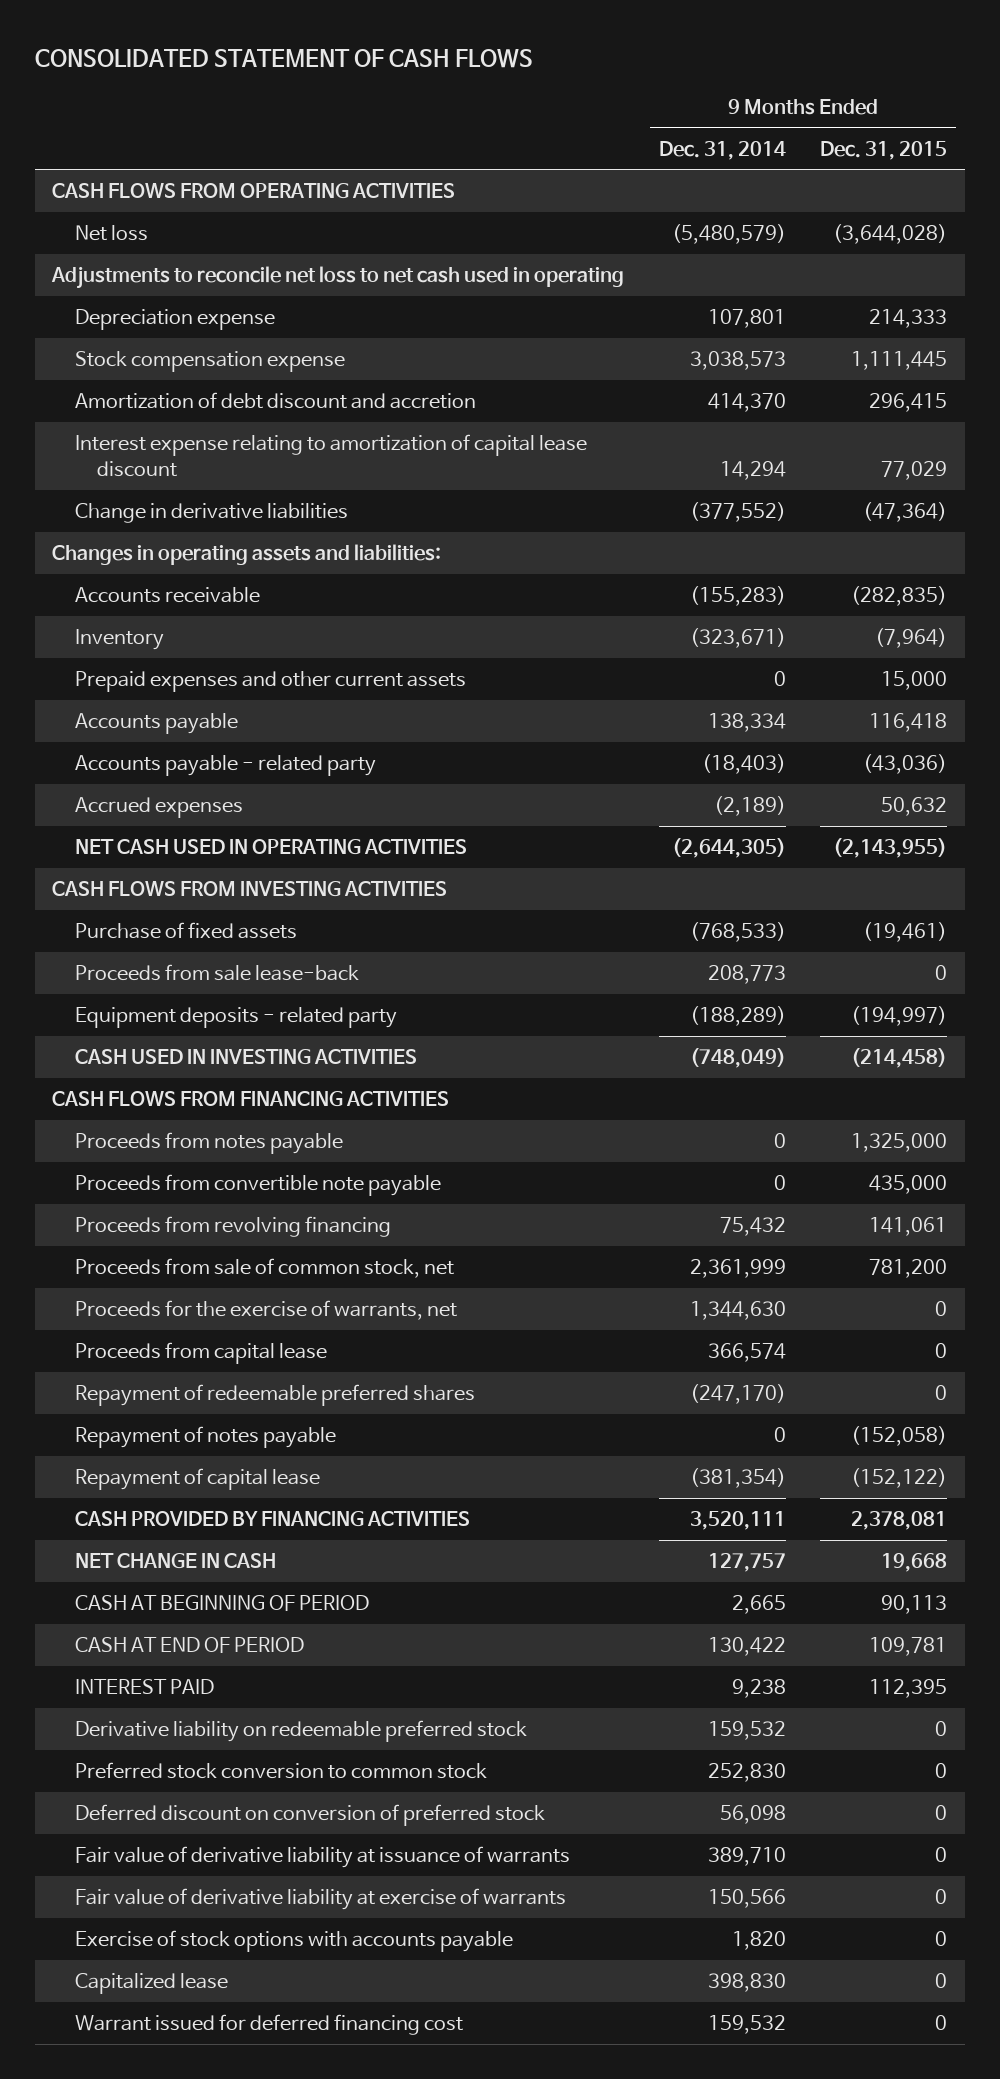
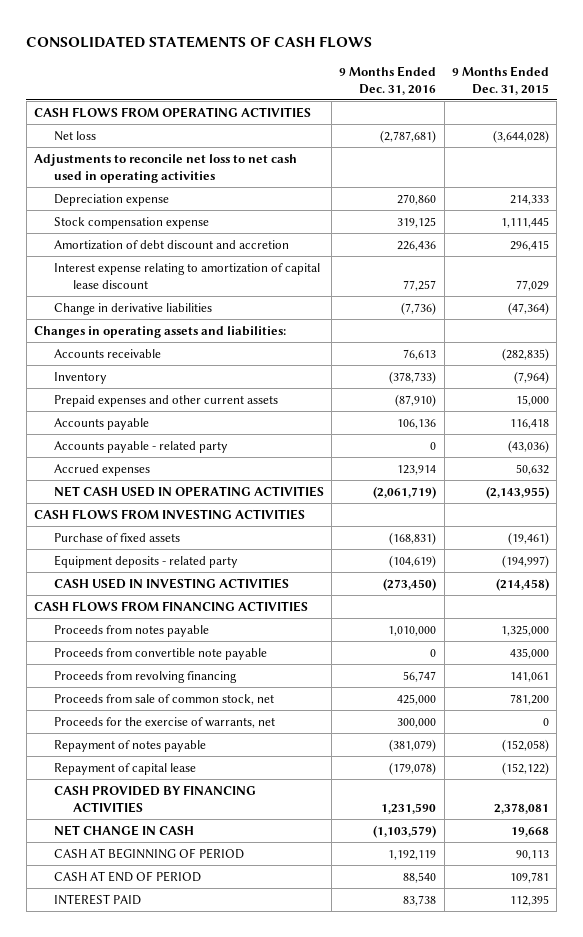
- CONSOLIDATED STATEMENT OF CASH FLOWS
+ CONSOLIDATED STATEMENTS OF CASH FLOWS
- | 9 Months Ended Dec. 31, 2014 | 9 Months Ended Dec. 31, 2015
+ | 9 Months Ended Dec. 31, 2016 | 9 Months Ended Dec. 31, 2015
- Adjustments to reconcile net loss to net cash used in operating
+ Adjustments to reconcile net loss to net cash used in operating activities
- Proceeds from sale lease-back | 208,773 | 0
- Proceeds from capital lease | 366,574 | 0
- Repayment of redeemable preferred shares | (247,170) | 0
- Derivative liability on redeemable preferred stock | 159,532 | 0
- Preferred stock conversion to common stock | 252,830 | 0
- Deferred discount on conversion of preferred stock | 56,098 | 0
- Fair value of derivative liability at issuance of warrants | 389,710 | 0
- Fair value of derivative liability at exercise of warrants | 150,566 | 0
- Exercise of stock options with accounts payable | 1,820 | 0
- Capitalized lease | 398,830 | 0
- Warrant issued for deferred financing cost | 159,532 | 0

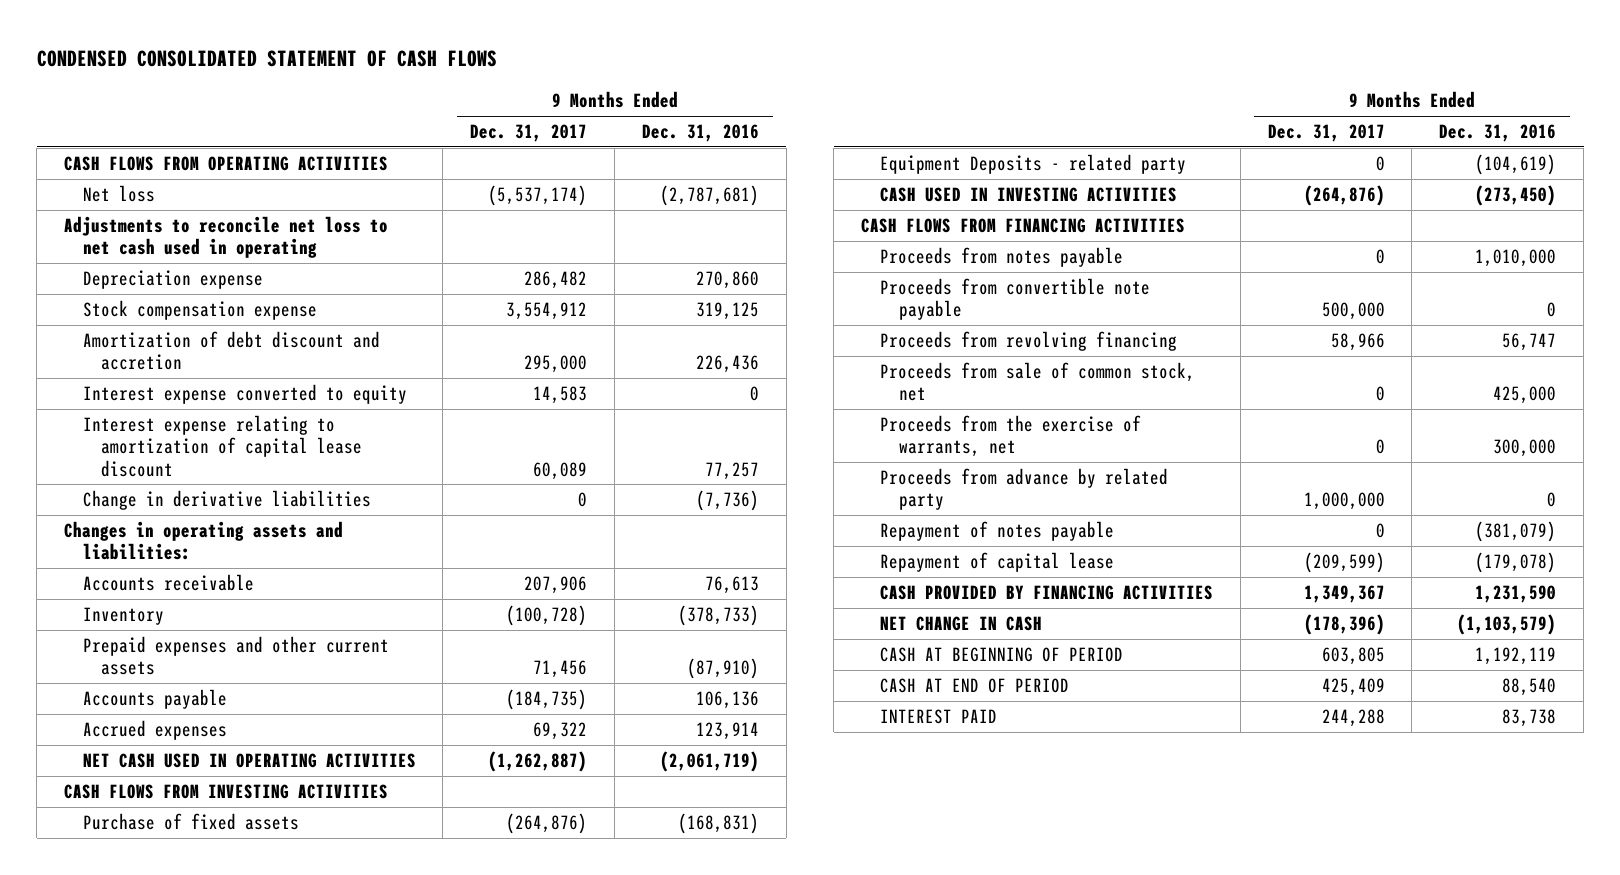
- CONSOLIDATED STATEMENTS OF CASH FLOWS
+ CONDENSED CONSOLIDATED STATEMENT OF CASH FLOWS
- | 9 Months Ended Dec. 31, 2016 | 9 Months Ended Dec. 31, 2015
+ | 9 Months Ended Dec. 31, 2017 | 9 Months Ended Dec. 31, 2016
- Adjustments to reconcile net loss to net cash used in operating activities
+ Adjustments to reconcile net loss to net cash used in operating
+ Interest expense converted to equity | 14,583 | 0
- Accounts payable - related party | 0 | (43,036)
- Equipment deposits - related party | (104,619) | (194,997)
+ Equipment Deposits - related party | 0 | (104,619)
- Proceeds for the exercise of warrants, net | 300,000 | 0
+ Proceeds from the exercise of warrants, net | 0 | 300,000
+ Proceeds from advance by related party | 1,000,000 | 0

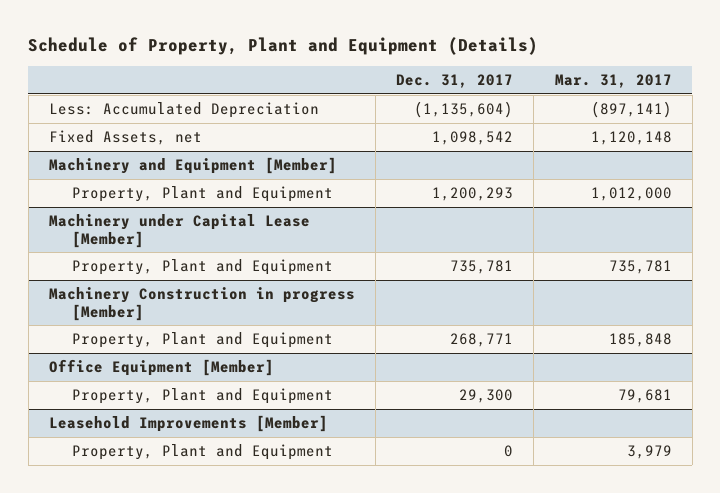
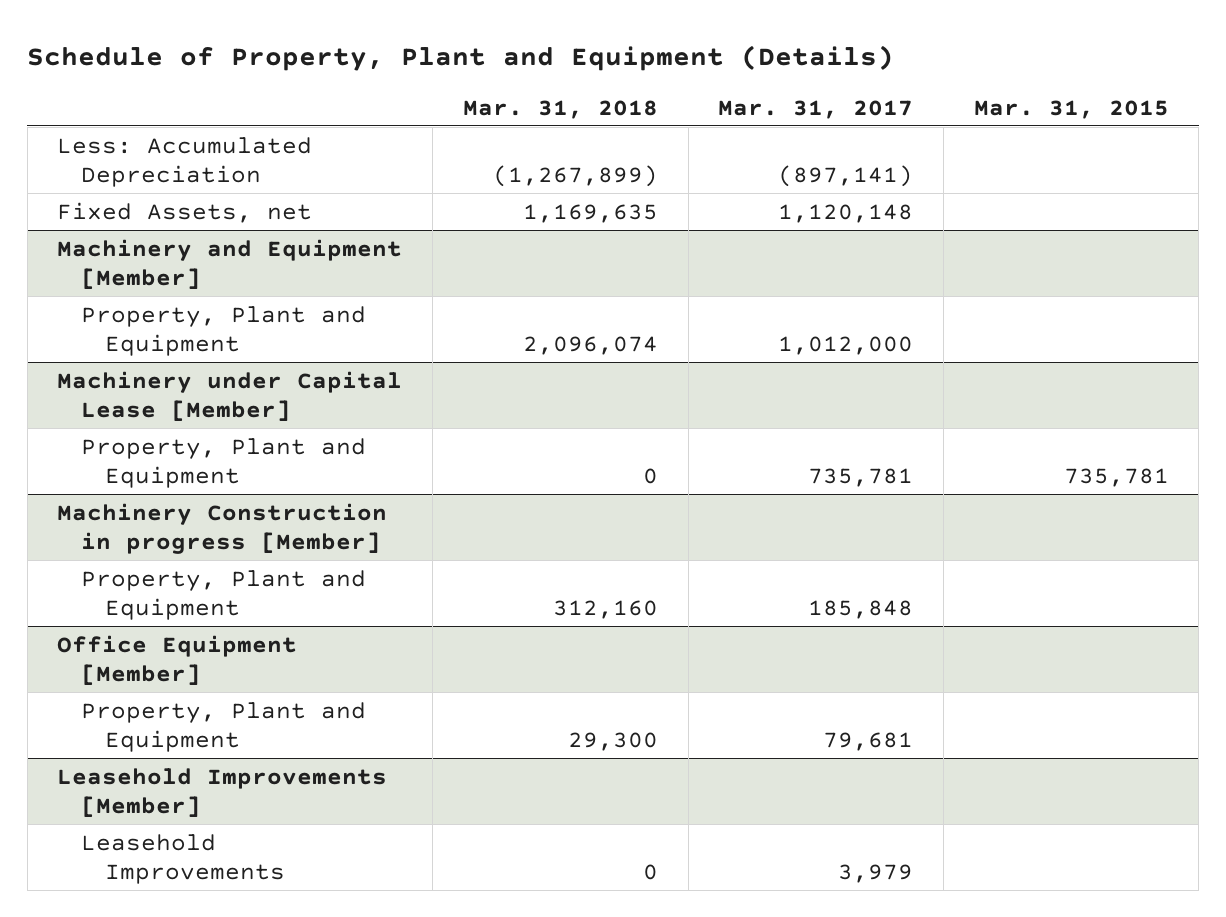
- | Dec. 31, 2017 | Mar. 31, 2017
+ | Mar. 31, 2018 | Mar. 31, 2017 | Mar. 31, 2015
@ Leasehold Improvements [Member]
- Property, Plant and Equipment | 0 | 3,979
+ Leasehold Improvements | 0 | 3,979 |

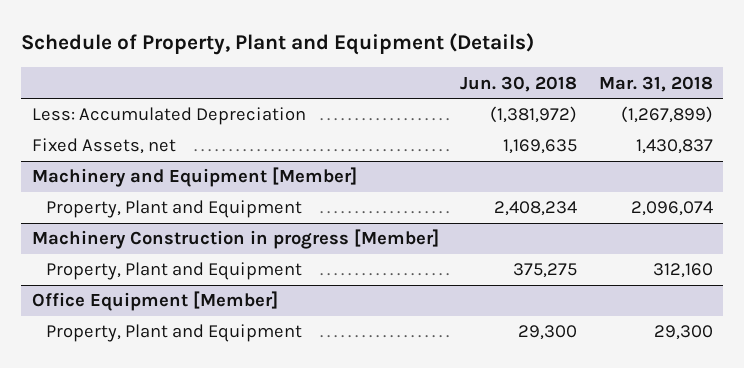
- | Mar. 31, 2018 | Mar. 31, 2017 | Mar. 31, 2015
+ | Jun. 30, 2018 | Mar. 31, 2018
- Fixed Assets, net | 1,169,635 | 1,120,148 |
+ Fixed Assets, net | 1,169,635 | 1,430,837
- Machinery under Capital Lease [Member]
- Property, Plant and Equipment | 0 | 735,781 | 735,781
- Leasehold Improvements [Member]
- Leasehold Improvements | 0 | 3,979 |

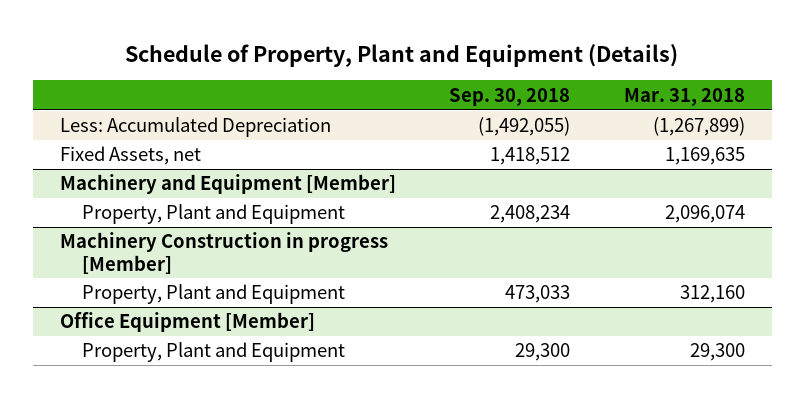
- | Jun. 30, 2018 | Mar. 31, 2018
+ | Sep. 30, 2018 | Mar. 31, 2018
- Fixed Assets, net | 1,169,635 | 1,430,837
+ Fixed Assets, net | 1,418,512 | 1,169,635

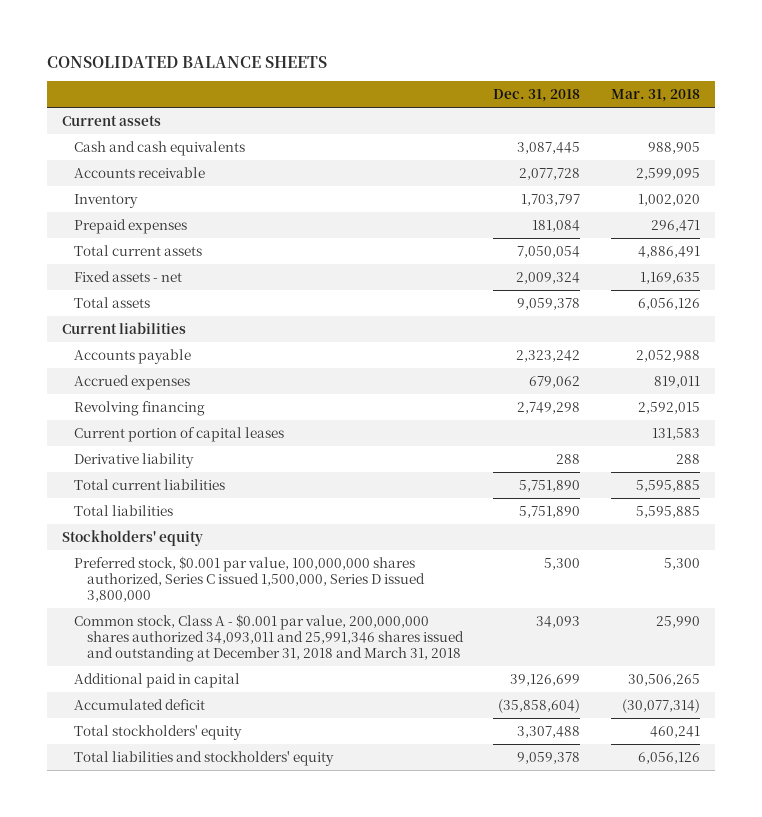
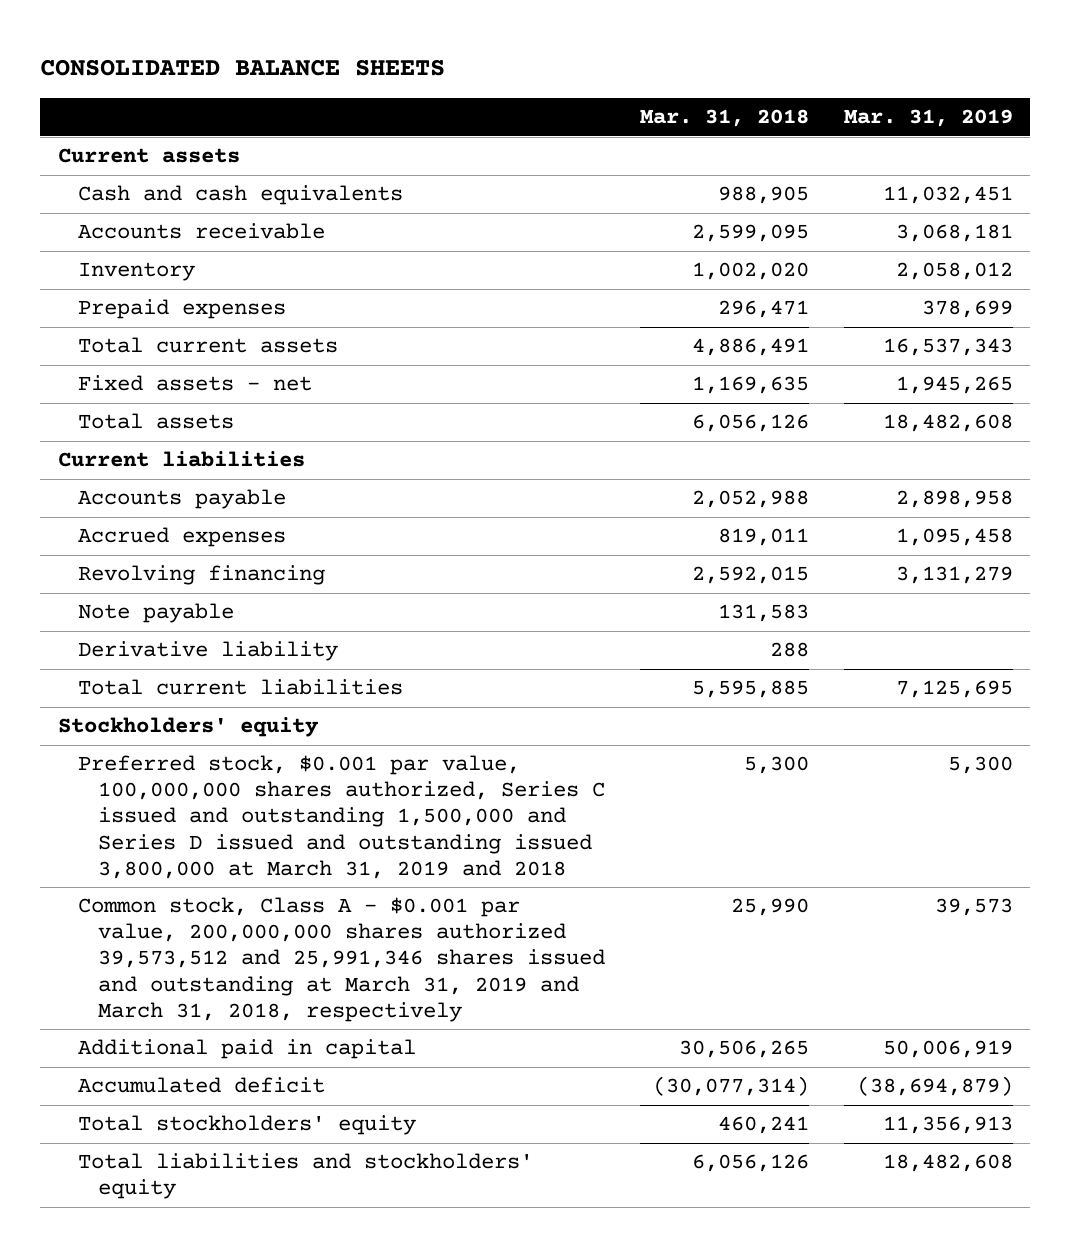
- | Dec. 31, 2018 | Mar. 31, 2018
+ | Mar. 31, 2018 | Mar. 31, 2019
- Current portion of capital leases | | 131,583
+ Note payable | 131,583 |
- Total liabilities | 5,751,890 | 5,595,885
- Preferred stock, $0.001 par value, 100,000,000 shares authorized, Series C issued 1,500,000, Series D issued 3,800,000 | 5,300 | 5,300
- Common stock, Class A - $0.001 par value, 200,000,000 shares authorized 34,093,011 and 25,991,346 shares issued and outstanding at December 31, 2018 and March 31, 2018 | 34,093 | 25,990
+ Preferred stock, $0.001 par value, 100,000,000 shares authorized, Series C issued and outstanding 1,500,000 and Series D issued and outstanding issued 3,800,000 at March 31, 2019 and 2018 | 5,300 | 5,300
+ Common stock, Class A - $0.001 par value, 200,000,000 shares authorized 39,573,512 and 25,991,346 shares issued and outstanding at March 31, 2019 and March 31, 2018, respectively | 25,990 | 39,573

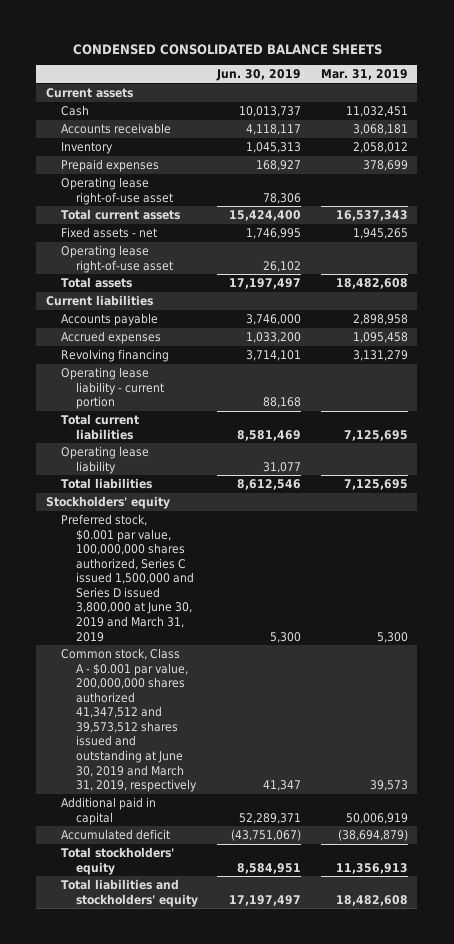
- CONSOLIDATED BALANCE SHEETS
+ CONDENSED CONSOLIDATED BALANCE SHEETS
- | Mar. 31, 2018 | Mar. 31, 2019
+ | Jun. 30, 2019 | Mar. 31, 2019
- Cash and cash equivalents | 988,905 | 11,032,451
+ Cash | 10,013,737 | 11,032,451
+ Operating lease right-of-use asset | 78,306 |
+ Operating lease right-of-use asset | 26,102 |
- Note payable | 131,583 |
- Derivative liability | 288 |
+ Operating lease liability - current portion | 88,168 |
+ Operating lease liability | 31,077 |
+ Total liabilities | 8,612,546 | 7,125,695
- Preferred stock, $0.001 par value, 100,000,000 shares authorized, Series C issued and outstanding 1,500,000 and Series D issued and outstanding issued 3,800,000 at March 31, 2019 and 2018 | 5,300 | 5,300
- Common stock, Class A - $0.001 par value, 200,000,000 shares authorized 39,573,512 and 25,991,346 shares issued and outstanding at March 31, 2019 and March 31, 2018, respectively | 25,990 | 39,573
+ Preferred stock, $0.001 par value, 100,000,000 shares authorized, Series C issued 1,500,000 and Series D issued 3,800,000 at June 30, 2019 and March 31, 2019 | 5,300 | 5,300
+ Common stock, Class A - $0.001 par value, 200,000,000 shares authorized 41,347,512 and 39,573,512 shares issued and outstanding at June 30, 2019 and March 31, 2019, respectively | 41,347 | 39,573

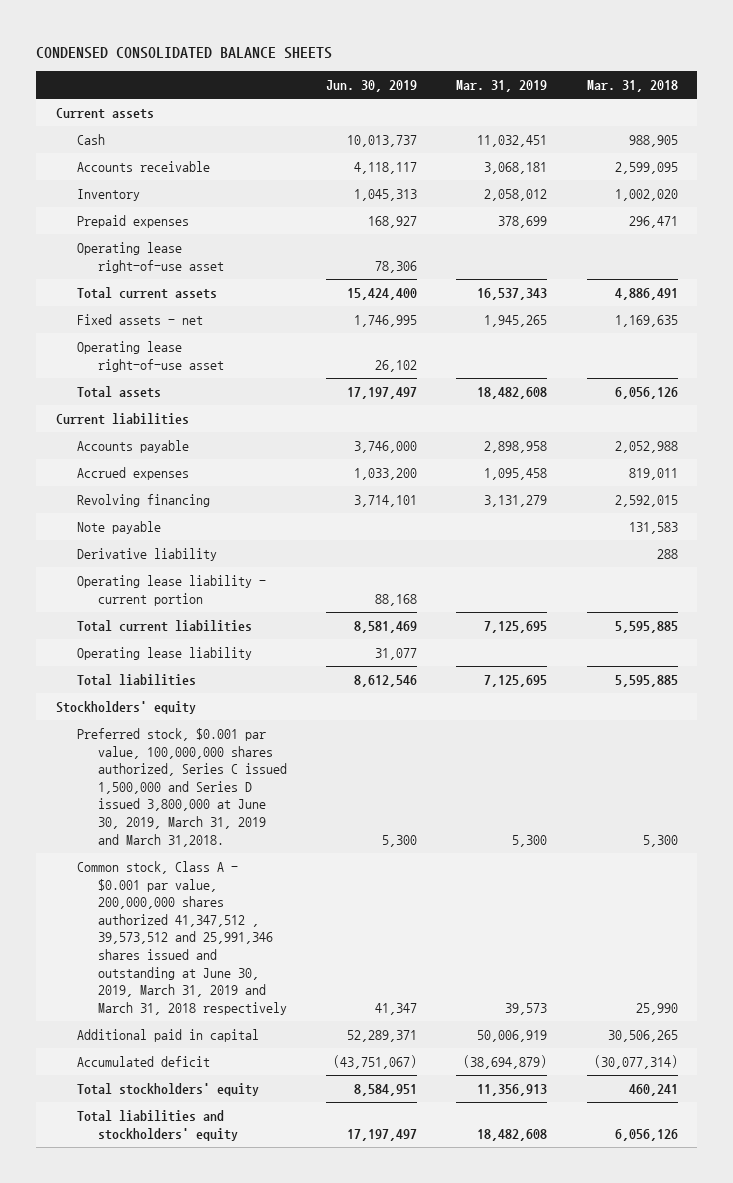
- | Jun. 30, 2019 | Mar. 31, 2019
+ | Jun. 30, 2019 | Mar. 31, 2019 | Mar. 31, 2018
+ Note payable | | | 131,583
+ Derivative liability | | | 288
- Preferred stock, $0.001 par value, 100,000,000 shares authorized, Series C issued 1,500,000 and Series D issued 3,800,000 at June 30, 2019 and March 31, 2019 | 5,300 | 5,300
- Common stock, Class A - $0.001 par value, 200,000,000 shares authorized 41,347,512 and 39,573,512 shares issued and outstanding at June 30, 2019 and March 31, 2019, respectively | 41,347 | 39,573
+ Preferred stock, $0.001 par value, 100,000,000 shares authorized, Series C issued 1,500,000 and Series D issued 3,800,000 at June 30, 2019, March 31, 2019 and March 31,2018. | 5,300 | 5,300 | 5,300
+ Common stock, Class A - $0.001 par value, 200,000,000 shares authorized 41,347,512 , 39,573,512 and 25,991,346 shares issued and outstanding at June 30, 2019, March 31, 2019 and March 31, 2018 respectively | 41,347 | 39,573 | 25,990

